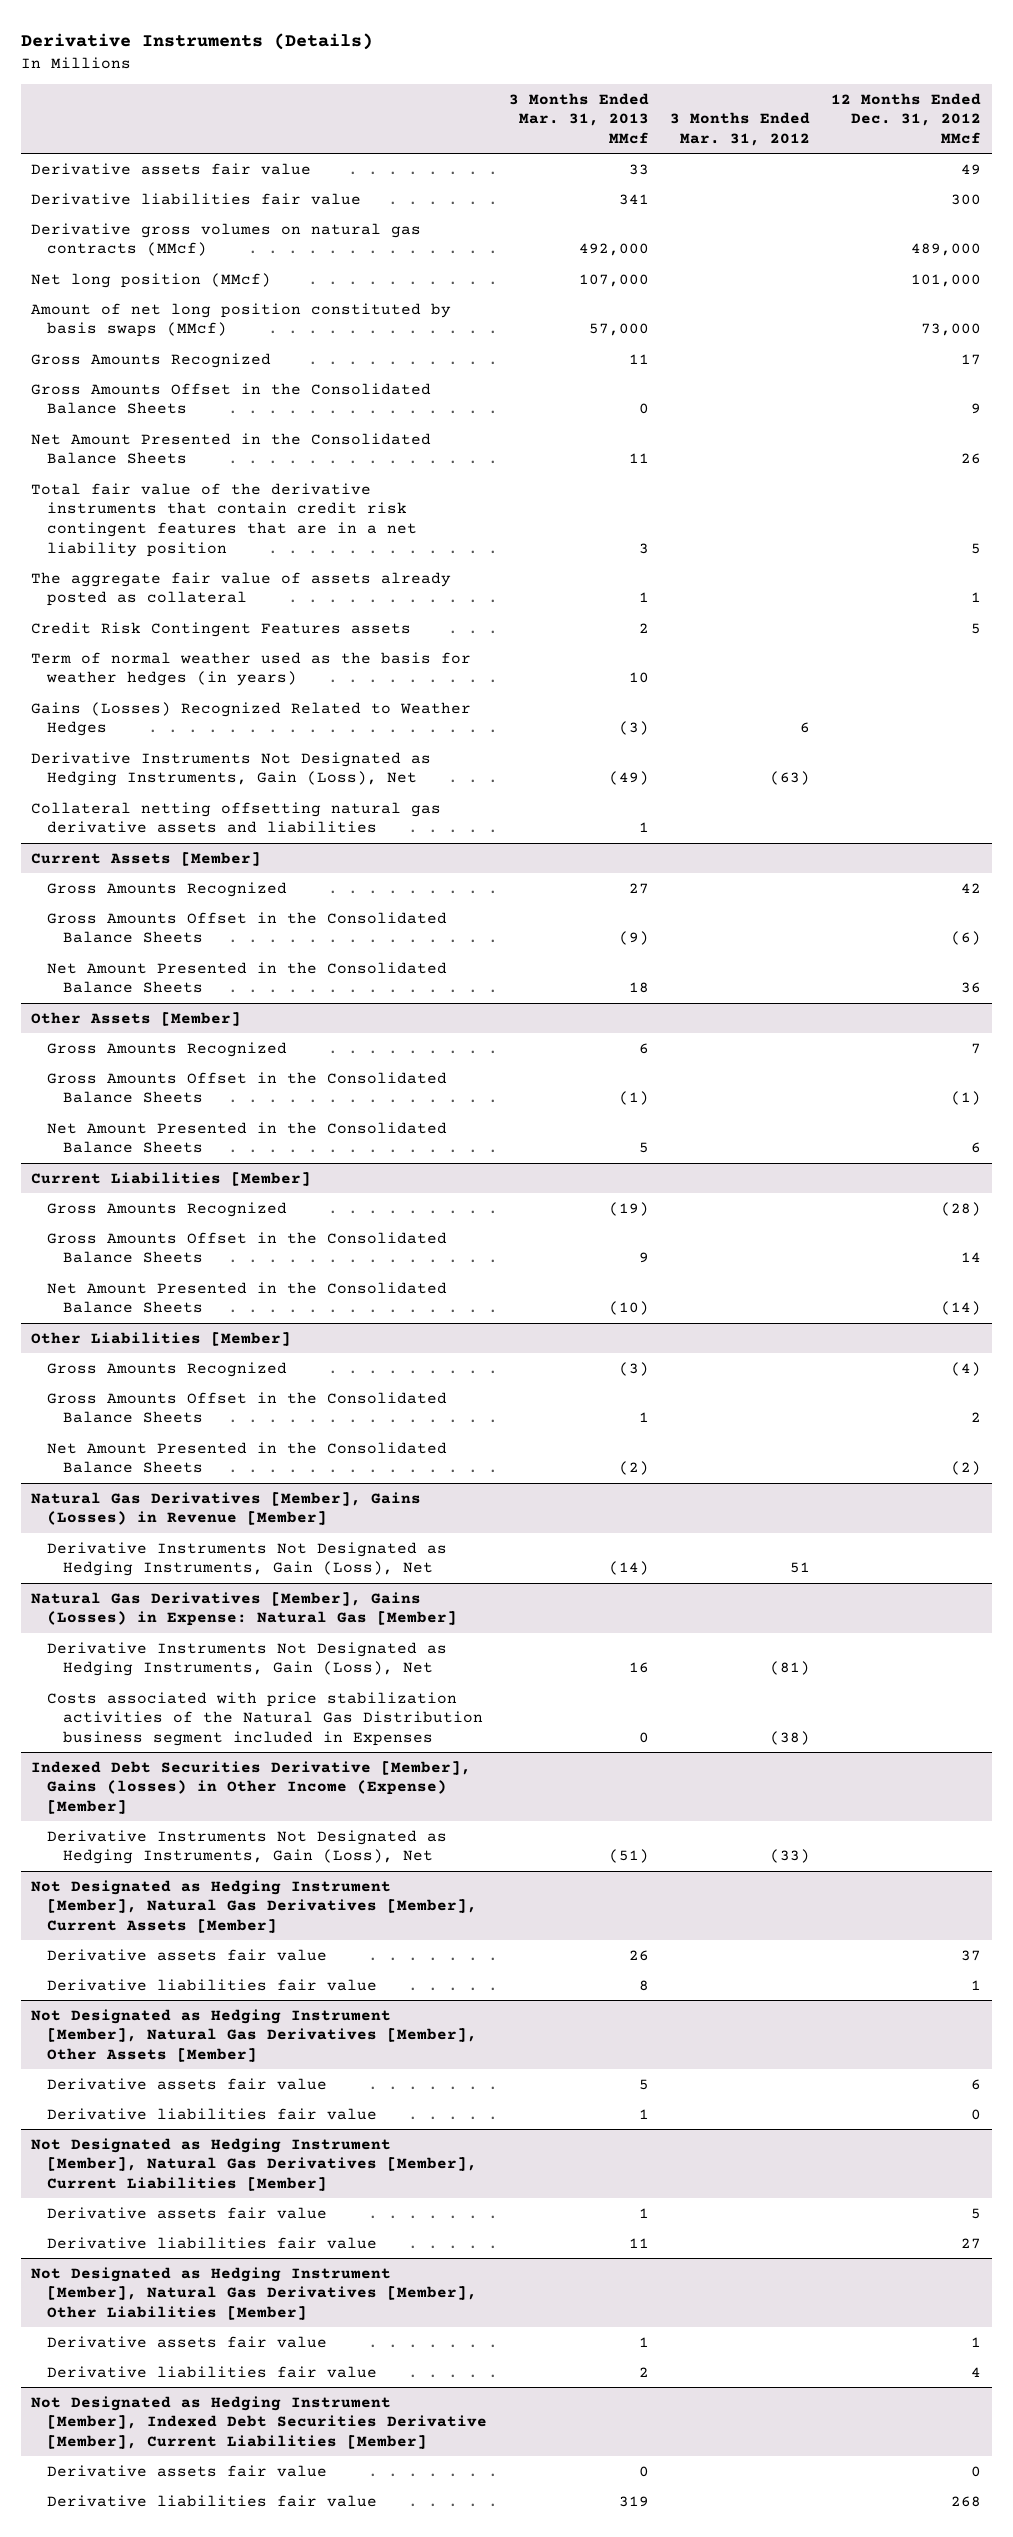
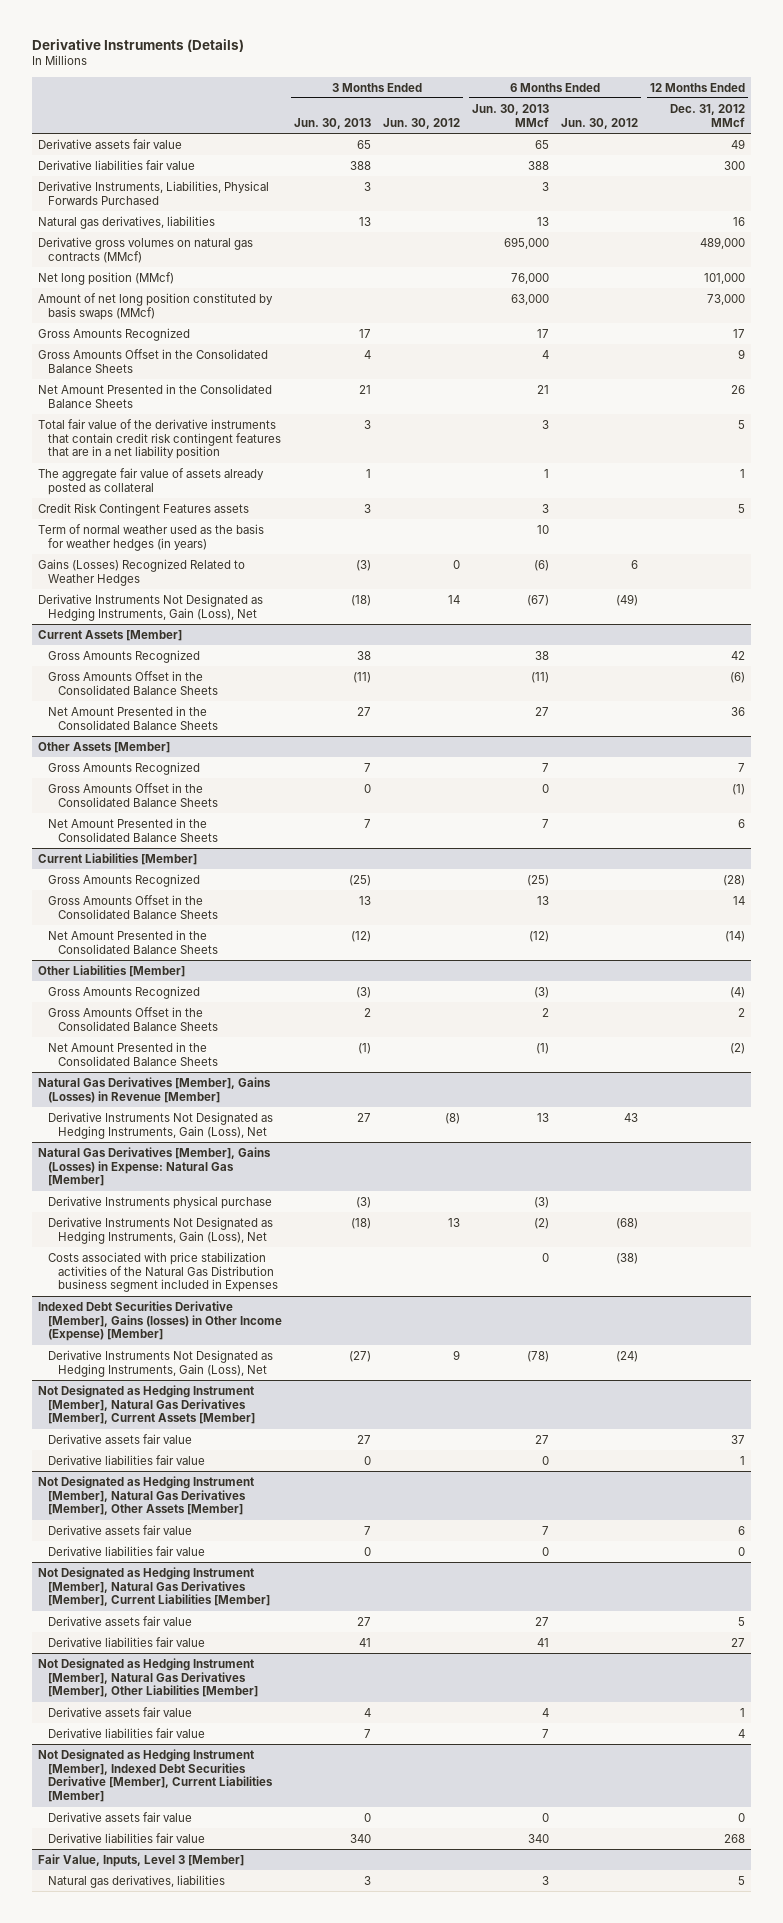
- | 3 Months Ended Mar. 31, 2013 MMcf | 3 Months Ended Mar. 31, 2012 | 12 Months Ended Dec. 31, 2012 MMcf
+ | 3 Months Ended Jun. 30, 2013 | 3 Months Ended Jun. 30, 2012 | 6 Months Ended Jun. 30, 2013 MMcf | 6 Months Ended Jun. 30, 2012 | 12 Months Ended Dec. 31, 2012 MMcf
+ Derivative Instruments, Liabilities, Physical Forwards Purchased | 3 | | 3 | |
+ Natural gas derivatives, liabilities | 13 | | 13 | | 16
- Collateral netting offsetting natural gas derivative assets and liabilities | 1 | |
@ Natural Gas Derivatives [Member], Gains (Losses) in Expense: Natural Gas [Member]
+ Derivative Instruments physical purchase | (3) | | (3) | |
+ Fair Value, Inputs, Level 3 [Member]
+ Natural gas derivatives, liabilities | 3 | | 3 | | 5

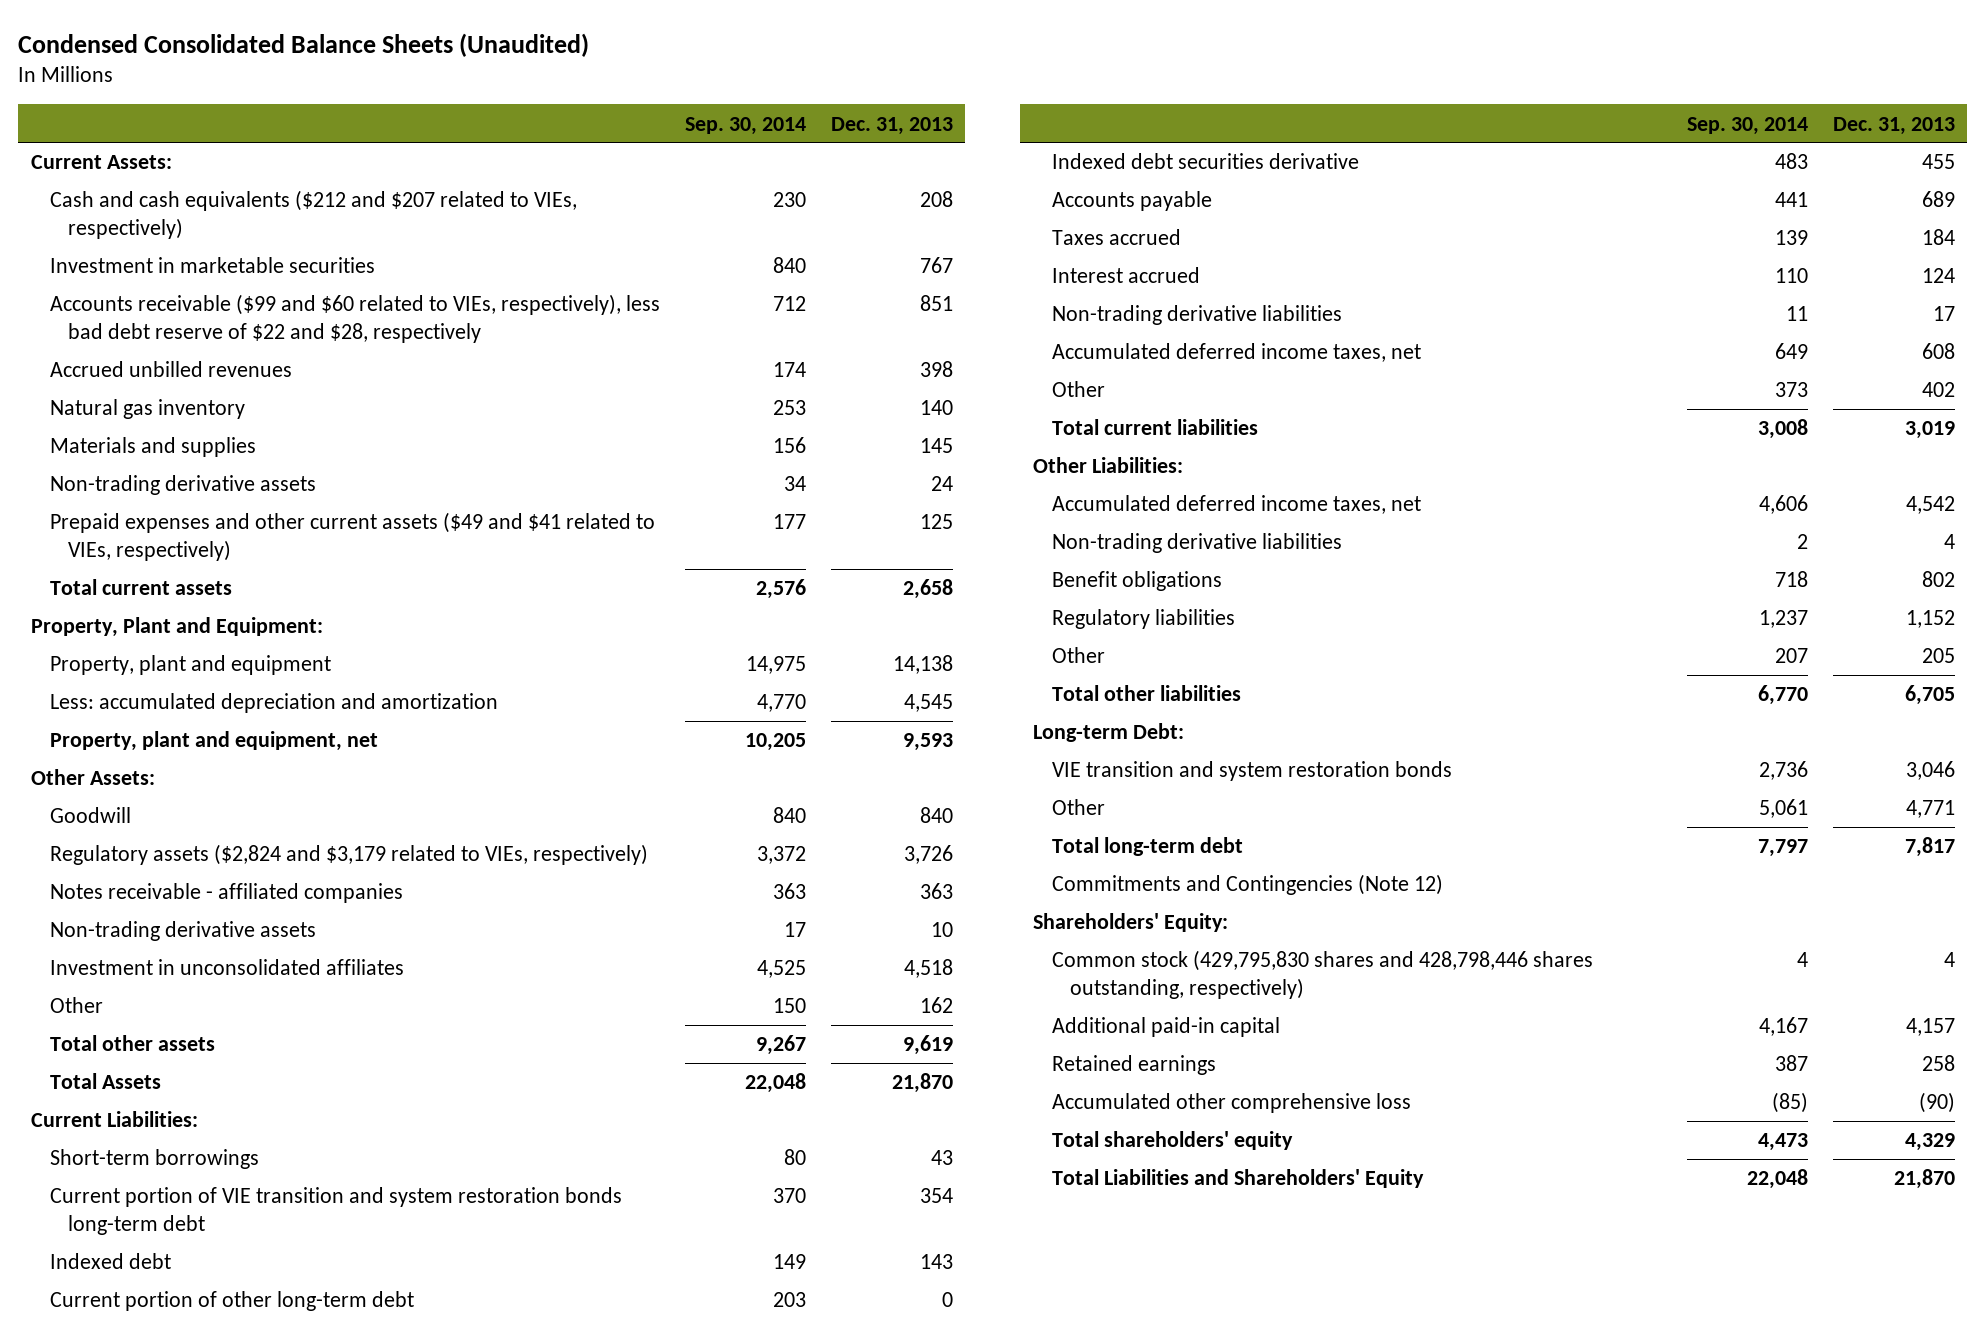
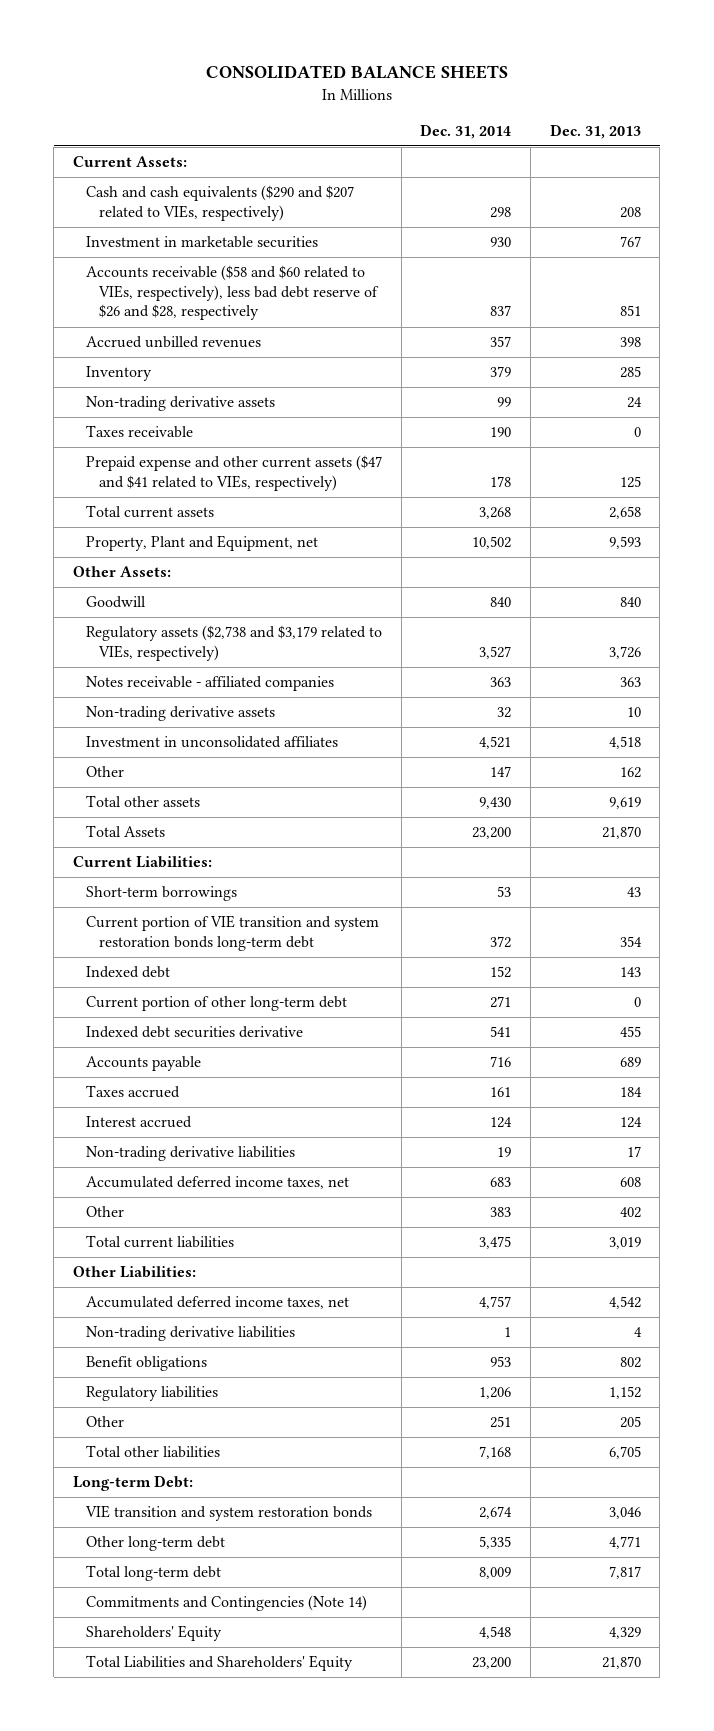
- Condensed Consolidated Balance Sheets (Unaudited)
+ CONSOLIDATED BALANCE SHEETS
- | Sep. 30, 2014 | Dec. 31, 2013
+ | Dec. 31, 2014 | Dec. 31, 2013
- Cash and cash equivalents ($212 and $207 related to VIEs, respectively) | 230 | 208
+ Cash and cash equivalents ($290 and $207 related to VIEs, respectively) | 298 | 208
- Accounts receivable ($99 and $60 related to VIEs, respectively), less bad debt reserve of $22 and $28, respectively | 712 | 851
+ Accounts receivable ($58 and $60 related to VIEs, respectively), less bad debt reserve of $26 and $28, respectively | 837 | 851
- Natural gas inventory | 253 | 140
- Materials and supplies | 156 | 145
+ Inventory | 379 | 285
- Prepaid expenses and other current assets ($49 and $41 related to VIEs, respectively) | 177 | 125
+ Taxes receivable | 190 | 0
+ Prepaid expense and other current assets ($47 and $41 related to VIEs, respectively) | 178 | 125
- Property, Plant and Equipment:
- Property, plant and equipment | 14,975 | 14,138
- Less: accumulated depreciation and amortization | 4,770 | 4,545
- Property, plant and equipment, net | 10,205 | 9,593
+ Property, Plant and Equipment, net | 10,502 | 9,593
- Regulatory assets ($2,824 and $3,179 related to VIEs, respectively) | 3,372 | 3,726
+ Regulatory assets ($2,738 and $3,179 related to VIEs, respectively) | 3,527 | 3,726
- Other | 5,061 | 4,771
+ Other long-term debt | 5,335 | 4,771
- Commitments and Contingencies (Note 12)
- Shareholders' Equity:
- Common stock (429,795,830 shares and 428,798,446 shares outstanding, respectively) | 4 | 4
- Additional paid-in capital | 4,167 | 4,157
- Retained earnings | 387 | 258
- Accumulated other comprehensive loss | (85) | (90)
- Total shareholders' equity | 4,473 | 4,329
+ Commitments and Contingencies (Note 14)
+ Shareholders' Equity | 4,548 | 4,329

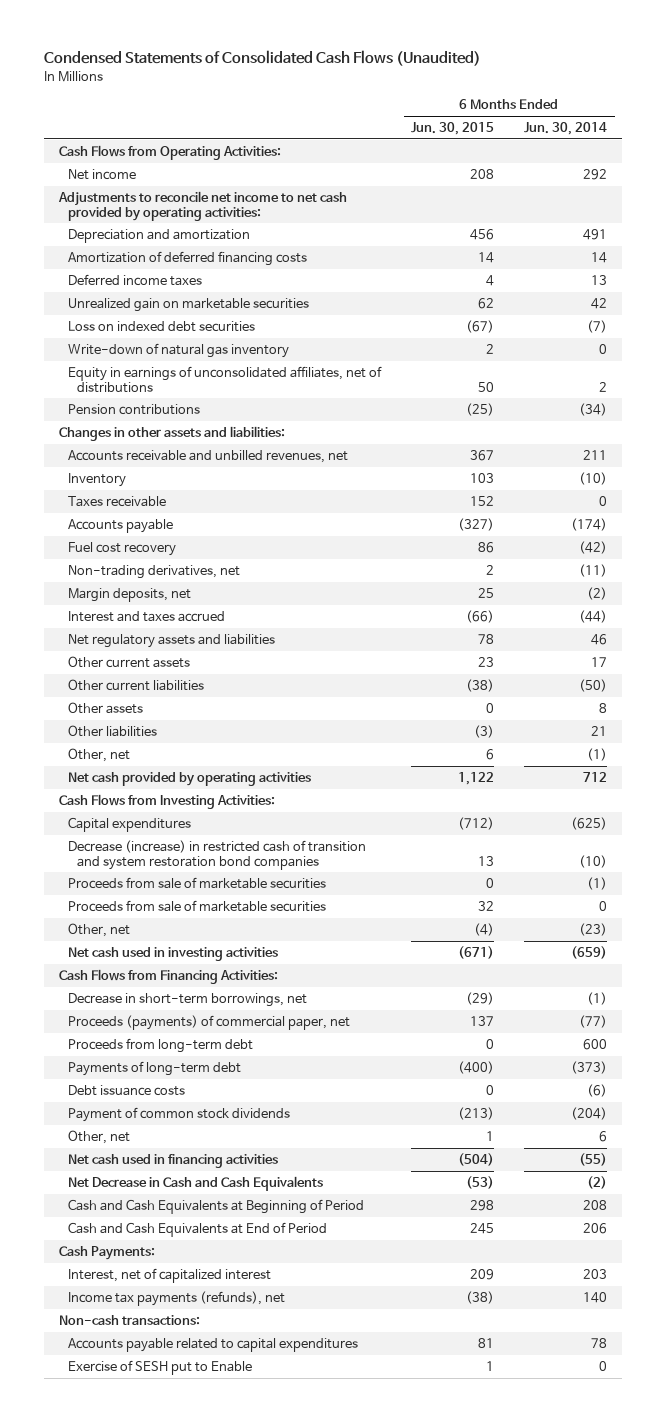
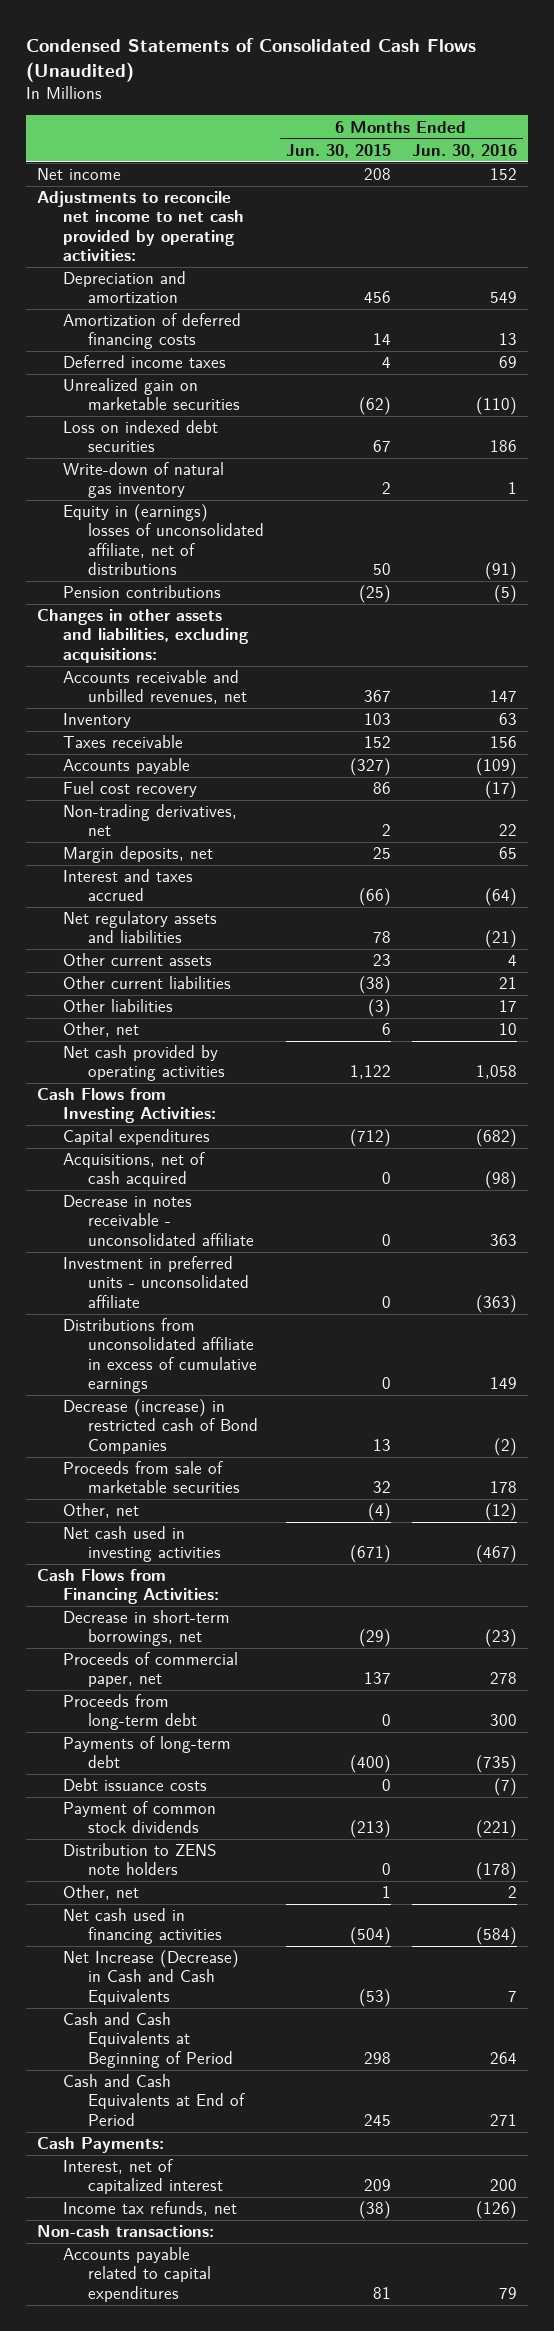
- | 6 Months Ended Jun. 30, 2015 | 6 Months Ended Jun. 30, 2014
+ | 6 Months Ended Jun. 30, 2015 | 6 Months Ended Jun. 30, 2016
- Cash Flows from Operating Activities:
- Unrealized gain on marketable securities | 62 | 42
- Loss on indexed debt securities | (67) | (7)
+ Unrealized gain on marketable securities | (62) | (110)
+ Loss on indexed debt securities | 67 | 186
- Equity in earnings of unconsolidated affiliates, net of distributions | 50 | 2
+ Equity in (earnings) losses of unconsolidated affiliate, net of distributions | 50 | (91)
- Changes in other assets and liabilities:
+ Changes in other assets and liabilities, excluding acquisitions:
- Other assets | 0 | 8
- Decrease (increase) in restricted cash of transition and system restoration bond companies | 13 | (10)
- Proceeds from sale of marketable securities | 0 | (1)
+ Acquisitions, net of cash acquired | 0 | (98)
+ Decrease in notes receivable - unconsolidated affiliate | 0 | 363
+ Investment in preferred units - unconsolidated affiliate | 0 | (363)
+ Distributions from unconsolidated affiliate in excess of cumulative earnings | 0 | 149
+ Decrease (increase) in restricted cash of Bond Companies | 13 | (2)
- Proceeds (payments) of commercial paper, net | 137 | (77)
+ Proceeds of commercial paper, net | 137 | 278
+ Distribution to ZENS note holders | 0 | (178)
- Net Decrease in Cash and Cash Equivalents | (53) | (2)
+ Net Increase (Decrease) in Cash and Cash Equivalents | (53) | 7
- Income tax payments (refunds), net | (38) | 140
+ Income tax refunds, net | (38) | (126)
- Exercise of SESH put to Enable | 1 | 0

